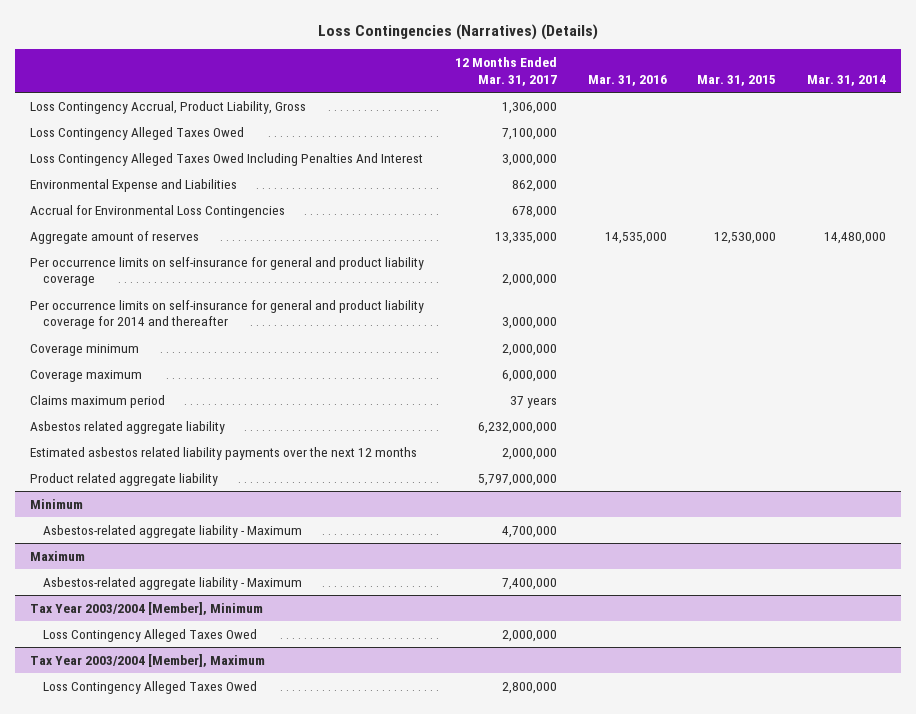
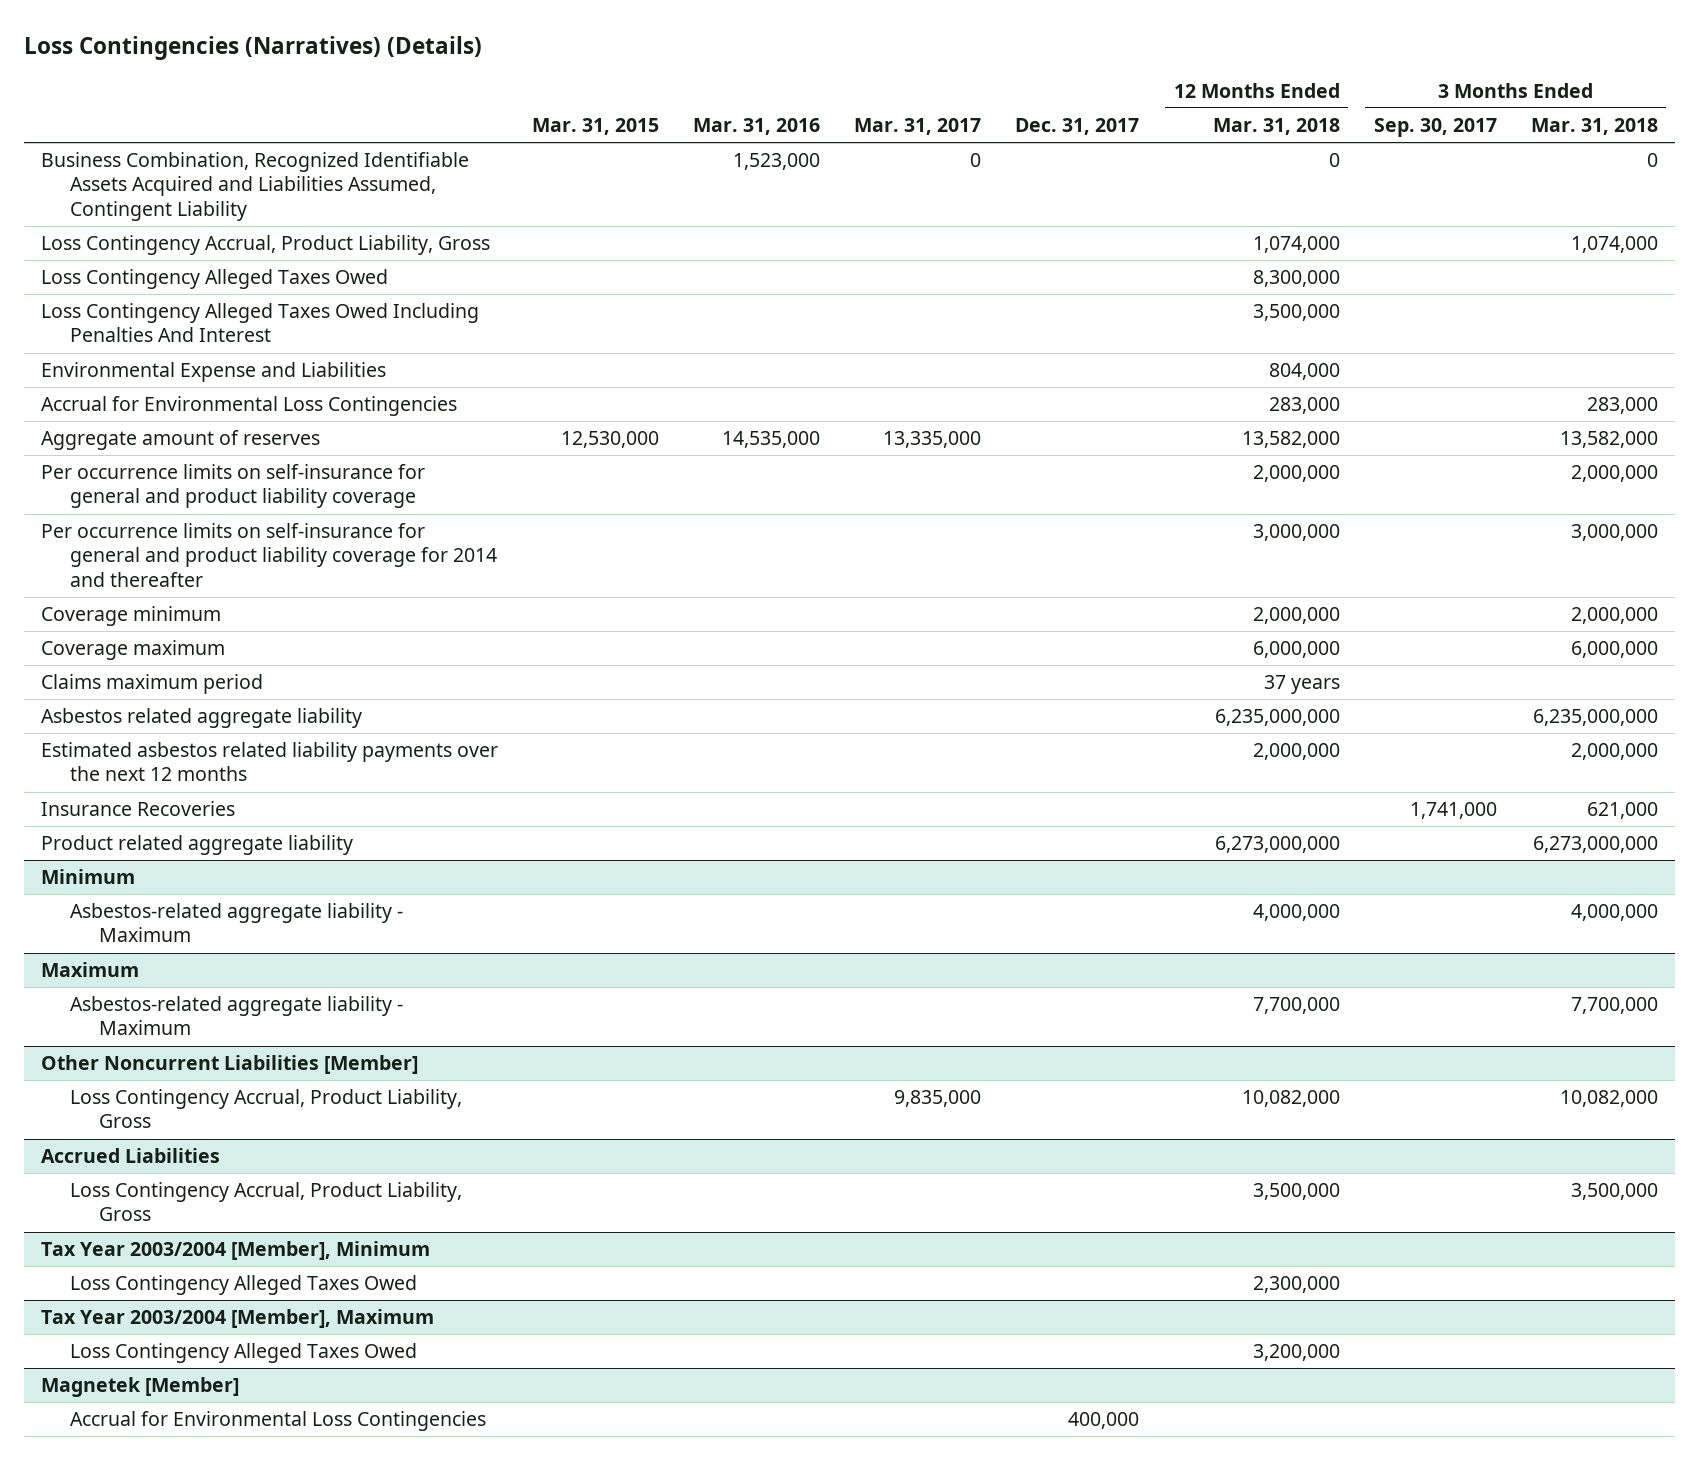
- | 12 Months Ended Mar. 31, 2017 | Mar. 31, 2016 | Mar. 31, 2015 | Mar. 31, 2014
+ | Mar. 31, 2015 | Mar. 31, 2016 | Mar. 31, 2017 | Dec. 31, 2017 | 12 Months Ended Mar. 31, 2018 | 3 Months Ended Sep. 30, 2017 | 3 Months Ended Mar. 31, 2018
+ Business Combination, Recognized Identifiable Assets Acquired and Liabilities Assumed, Contingent Liability | | 1,523,000 | 0 | | 0 | | 0
+ Insurance Recoveries | | | | | | 1,741,000 | 621,000
+ Other Noncurrent Liabilities [Member]
+ Loss Contingency Accrual, Product Liability, Gross | | | 9,835,000 | | 10,082,000 | | 10,082,000
+ Accrued Liabilities
+ Loss Contingency Accrual, Product Liability, Gross | | | | | 3,500,000 | | 3,500,000
+ Magnetek [Member]
+ Accrual for Environmental Loss Contingencies | | | | 400,000 | | |

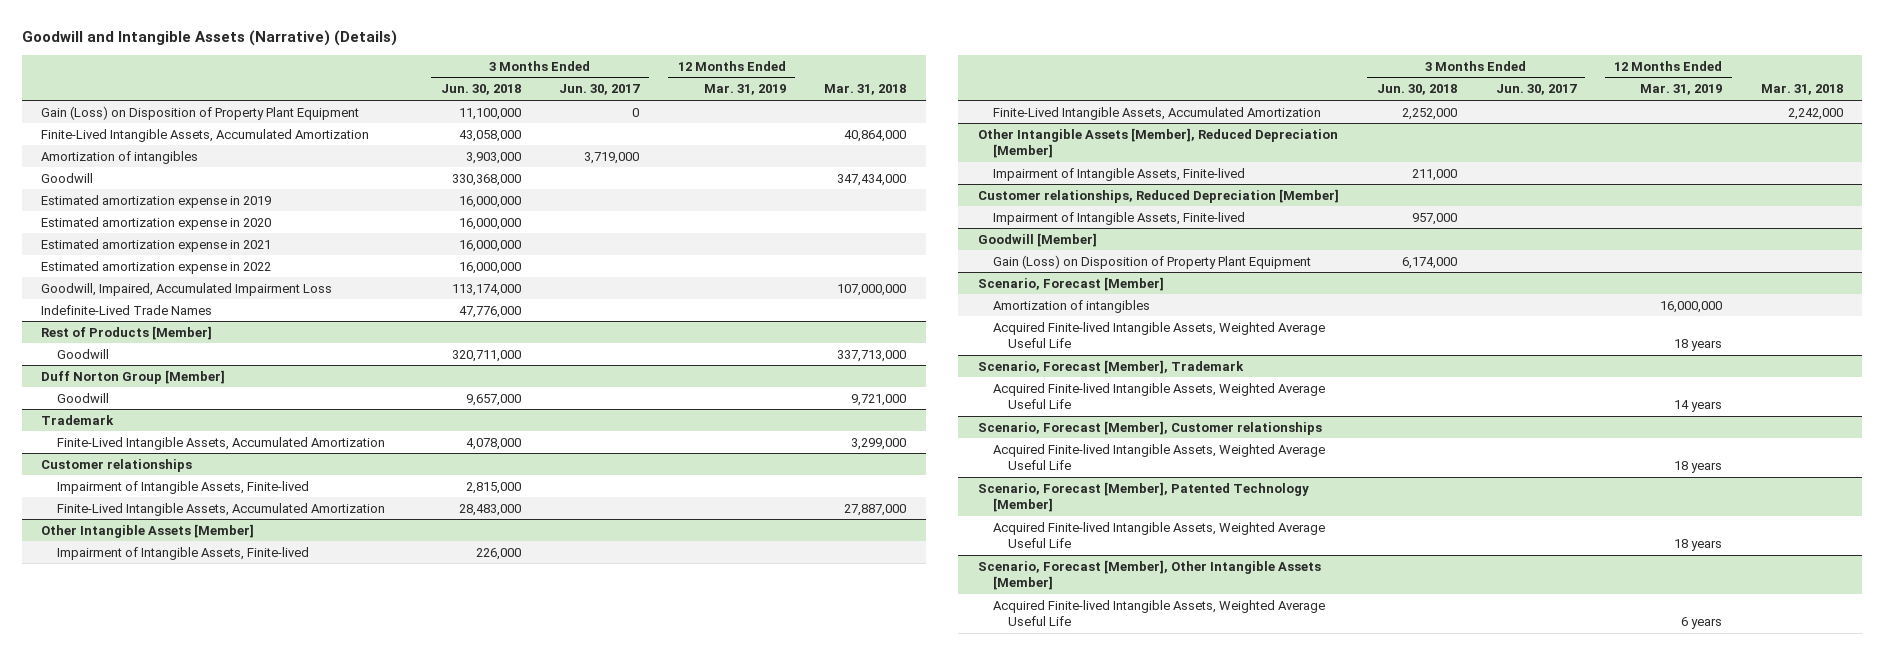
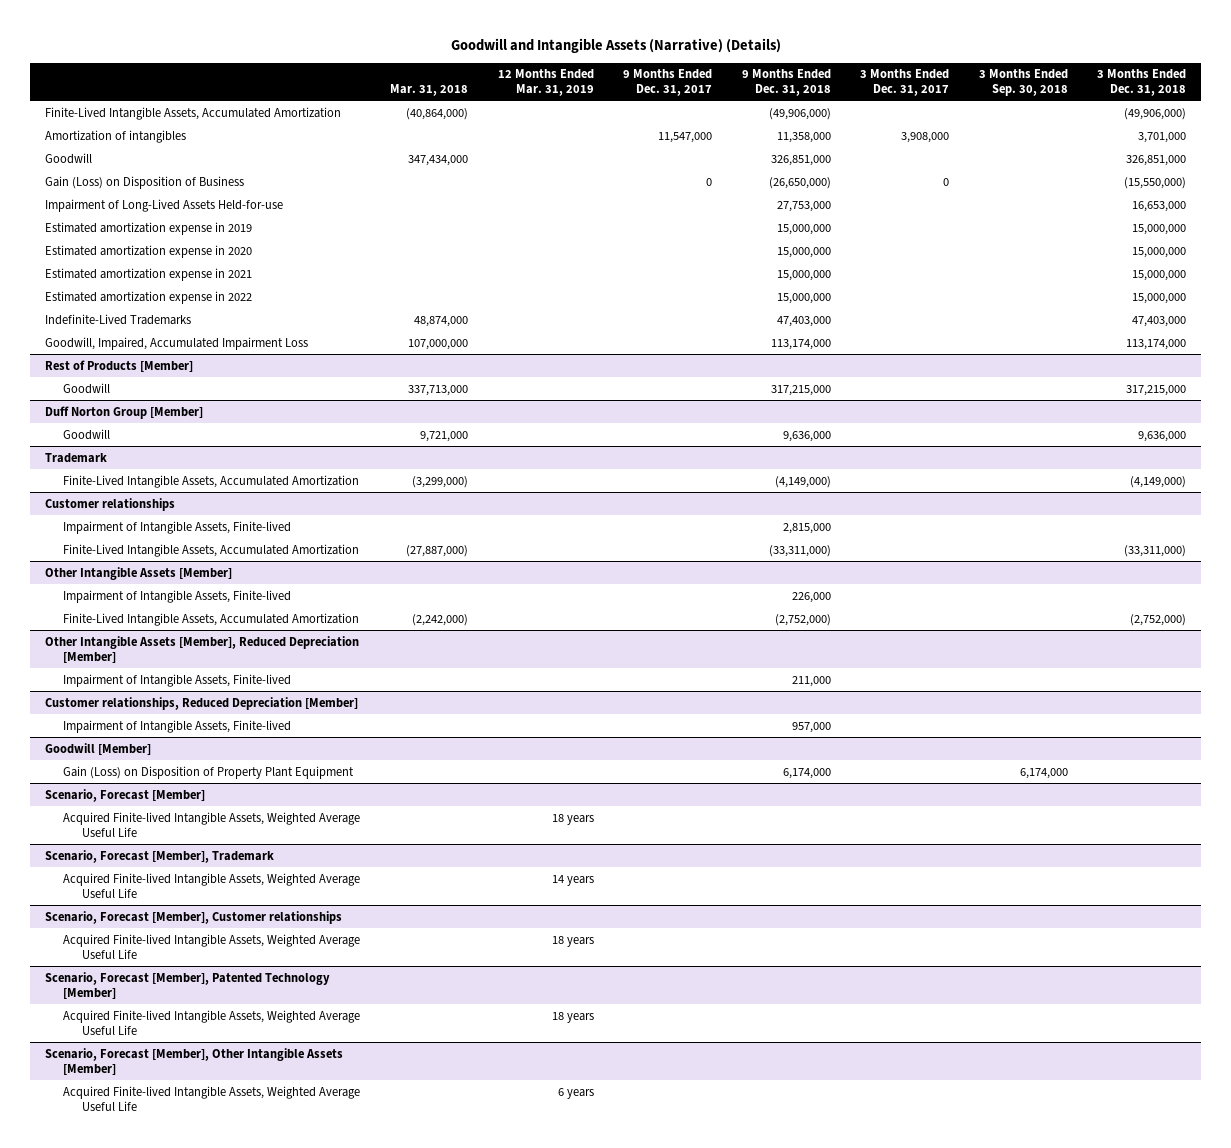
- | 3 Months Ended Jun. 30, 2018 | 3 Months Ended Jun. 30, 2017 | 12 Months Ended Mar. 31, 2019 | Mar. 31, 2018
+ | Mar. 31, 2018 | 12 Months Ended Mar. 31, 2019 | 9 Months Ended Dec. 31, 2017 | 9 Months Ended Dec. 31, 2018 | 3 Months Ended Dec. 31, 2017 | 3 Months Ended Sep. 30, 2018 | 3 Months Ended Dec. 31, 2018
- Gain (Loss) on Disposition of Property Plant Equipment | 11,100,000 | 0 | |
- Finite-Lived Intangible Assets, Accumulated Amortization | 43,058,000 | | | 40,864,000
+ Finite-Lived Intangible Assets, Accumulated Amortization | (40,864,000) | | | (49,906,000) | | | (49,906,000)
+ Gain (Loss) on Disposition of Business | | | 0 | (26,650,000) | 0 | | (15,550,000)
+ Impairment of Long-Lived Assets Held-for-use | | | | 27,753,000 | | | 16,653,000
+ Indefinite-Lived Trademarks | 48,874,000 | | | 47,403,000 | | | 47,403,000
- Indefinite-Lived Trade Names | 47,776,000 | | |
@ Trademark
- Finite-Lived Intangible Assets, Accumulated Amortization | 4,078,000 | | | 3,299,000
+ Finite-Lived Intangible Assets, Accumulated Amortization | (3,299,000) | | | (4,149,000) | | | (4,149,000)
@ Customer relationships
- Finite-Lived Intangible Assets, Accumulated Amortization | 28,483,000 | | | 27,887,000
+ Finite-Lived Intangible Assets, Accumulated Amortization | (27,887,000) | | | (33,311,000) | | | (33,311,000)
@ Other Intangible Assets [Member]
- Finite-Lived Intangible Assets, Accumulated Amortization | 2,252,000 | | | 2,242,000
+ Finite-Lived Intangible Assets, Accumulated Amortization | (2,242,000) | | | (2,752,000) | | | (2,752,000)
@ Scenario, Forecast [Member]
- Amortization of intangibles | | | 16,000,000 |

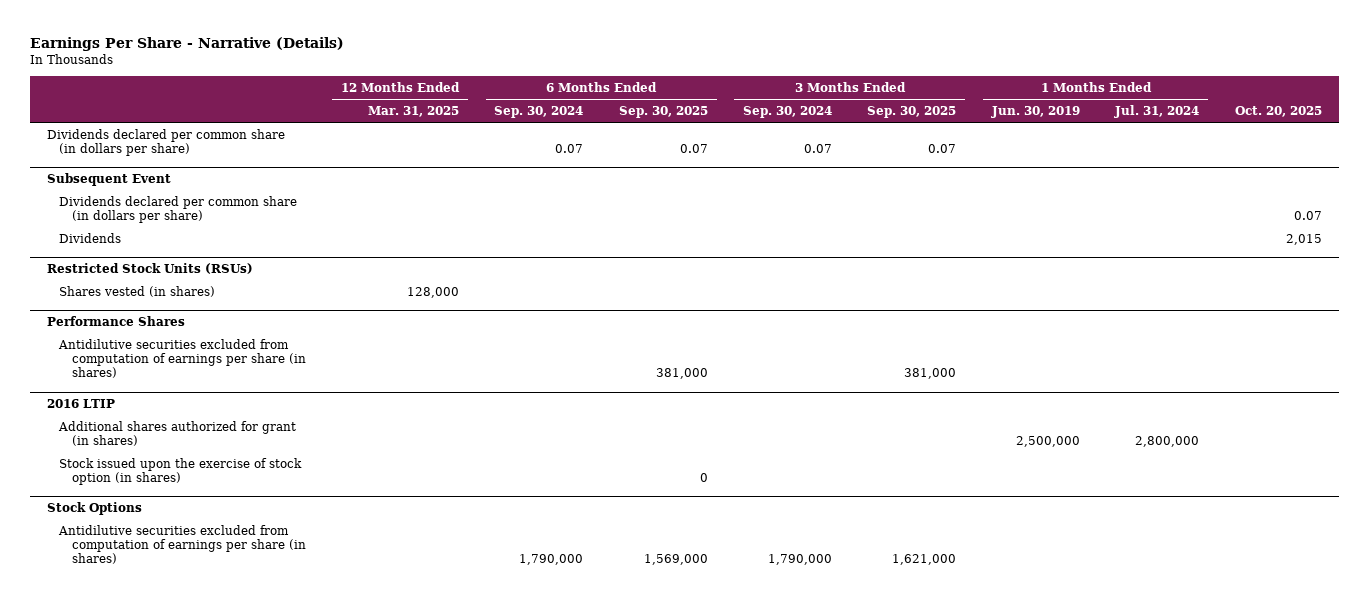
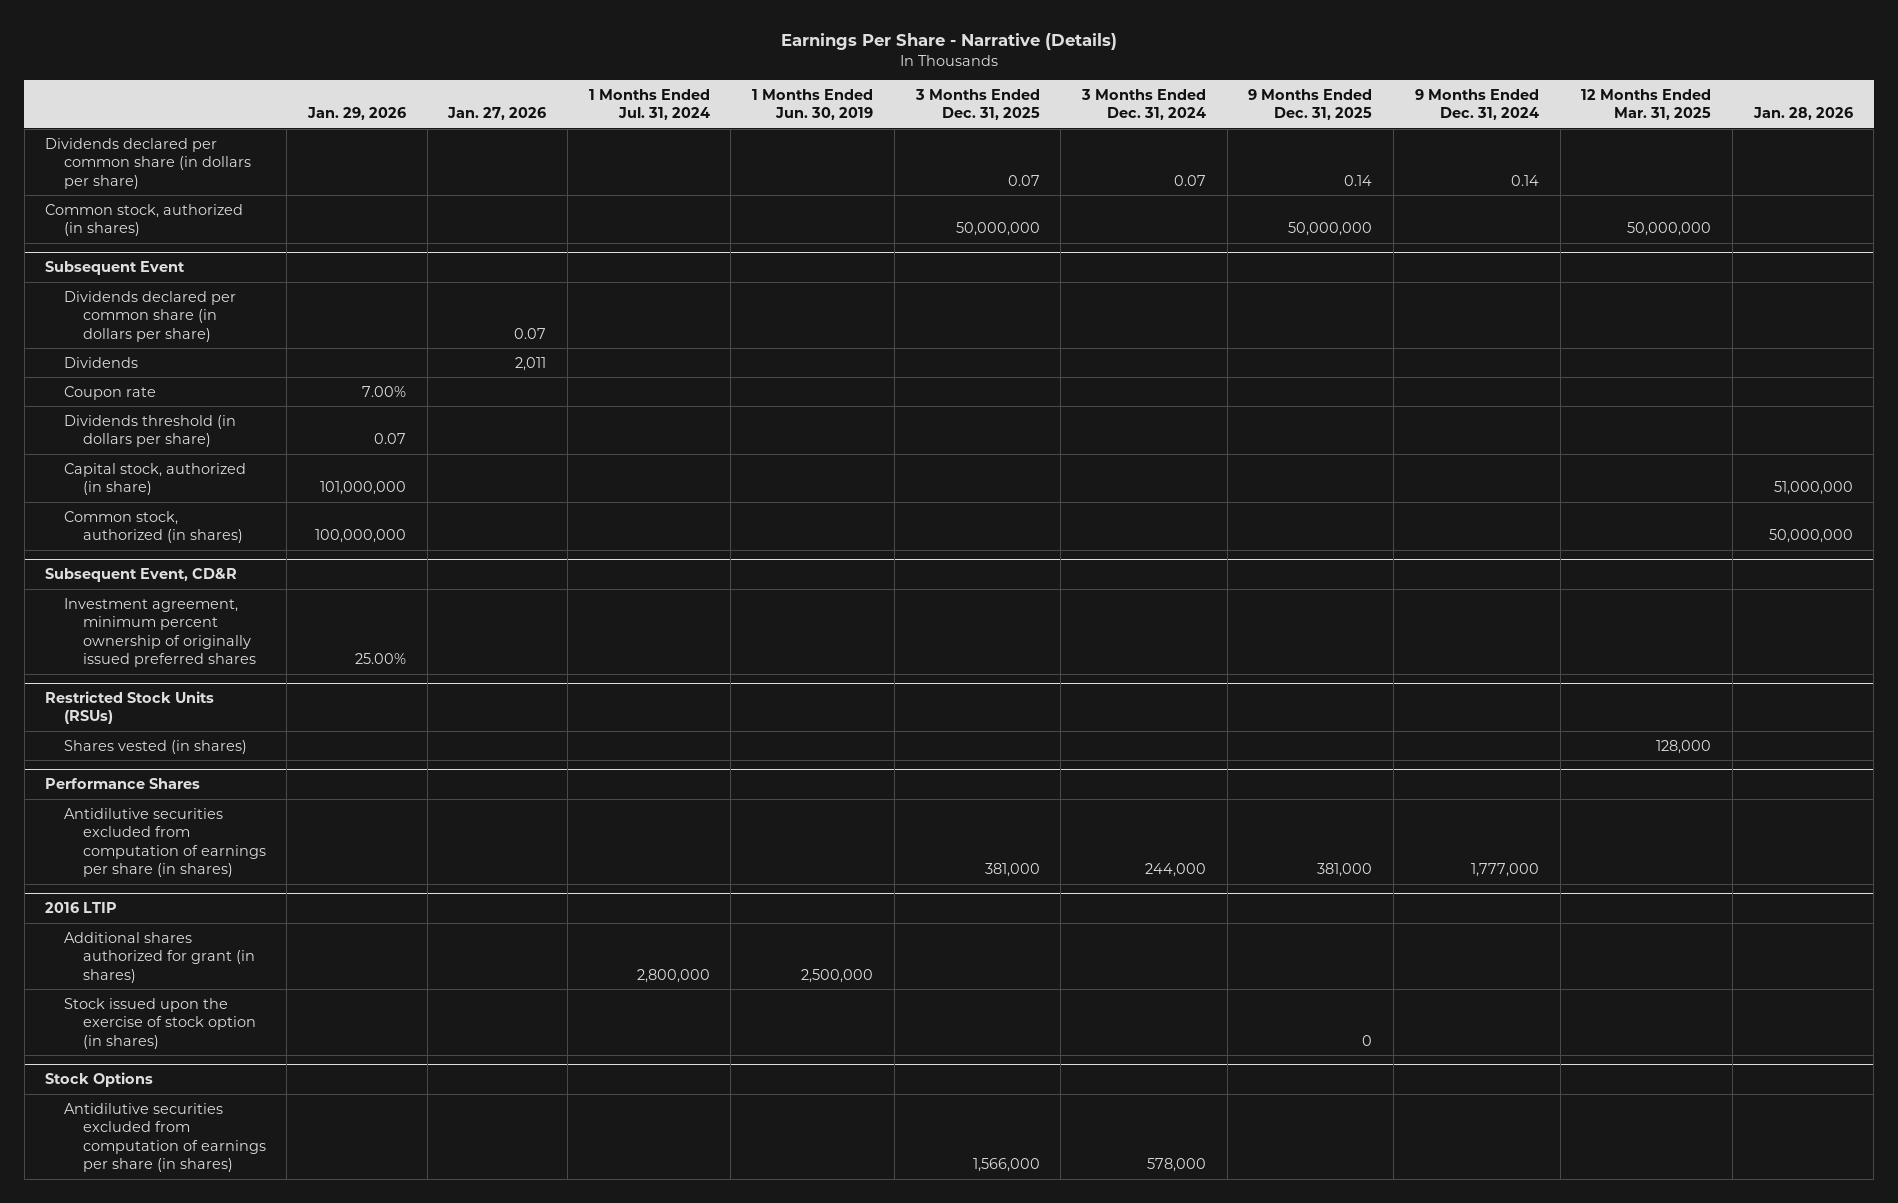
- | 12 Months Ended Mar. 31, 2025 | 6 Months Ended Sep. 30, 2024 | 6 Months Ended Sep. 30, 2025 | 3 Months Ended Sep. 30, 2024 | 3 Months Ended Sep. 30, 2025 | 1 Months Ended Jun. 30, 2019 | 1 Months Ended Jul. 31, 2024 | Oct. 20, 2025
+ | Jan. 29, 2026 | Jan. 27, 2026 | 1 Months Ended Jul. 31, 2024 | 1 Months Ended Jun. 30, 2019 | 3 Months Ended Dec. 31, 2025 | 3 Months Ended Dec. 31, 2024 | 9 Months Ended Dec. 31, 2025 | 9 Months Ended Dec. 31, 2024 | 12 Months Ended Mar. 31, 2025 | Jan. 28, 2026
+ Common stock, authorized (in shares) | | | | | 50,000,000 | | 50,000,000 | | 50,000,000 |
@ Subsequent Event
+ Coupon rate | 7.00% | | | | | | | | |
+ Dividends threshold (in dollars per share) | 0.07 | | | | | | | | |
+ Capital stock, authorized (in share) | 101,000,000 | | | | | | | | | 51,000,000
+ Common stock, authorized (in shares) | 100,000,000 | | | | | | | | | 50,000,000
+ Subsequent Event, CD&R
+ Investment agreement, minimum percent ownership of originally issued preferred shares | 25.00% | | | | | | | | |

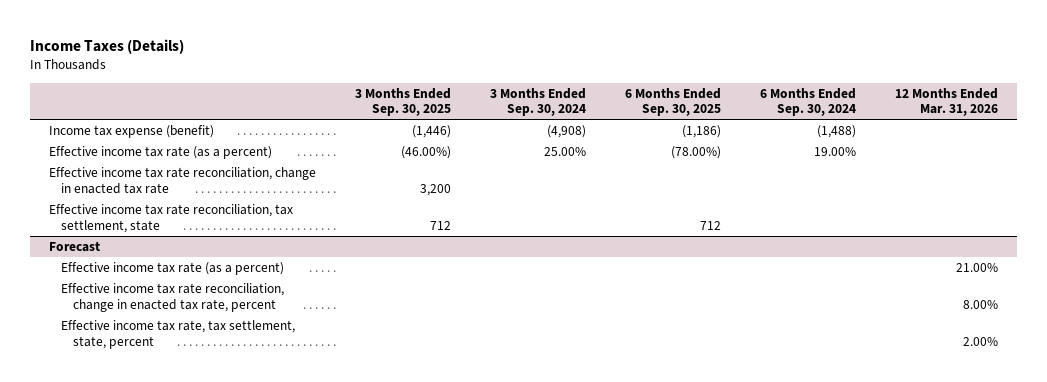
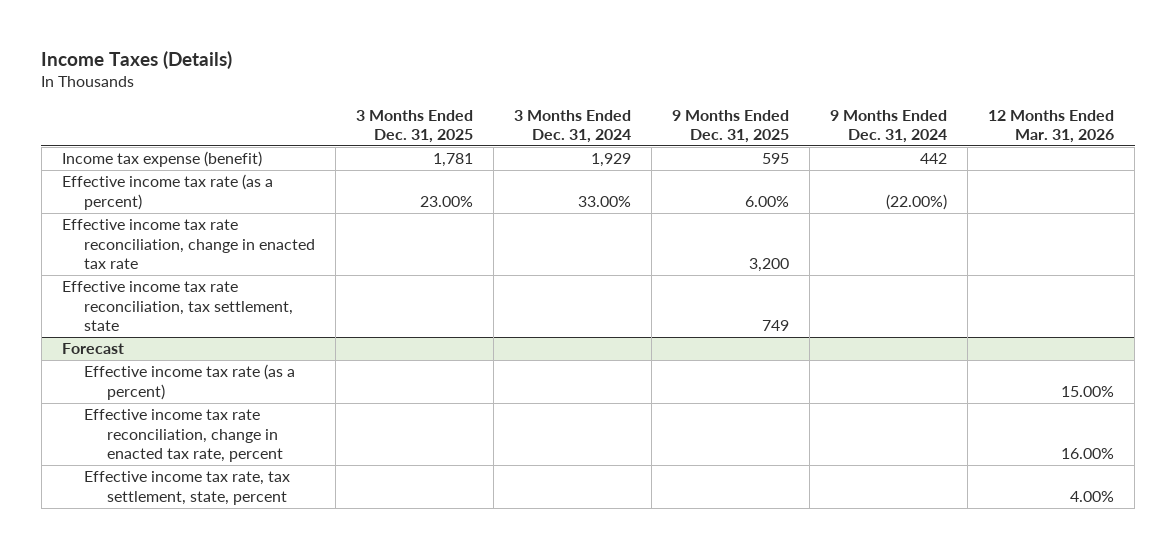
- | 3 Months Ended Sep. 30, 2025 | 3 Months Ended Sep. 30, 2024 | 6 Months Ended Sep. 30, 2025 | 6 Months Ended Sep. 30, 2024 | 12 Months Ended Mar. 31, 2026
+ | 3 Months Ended Dec. 31, 2025 | 3 Months Ended Dec. 31, 2024 | 9 Months Ended Dec. 31, 2025 | 9 Months Ended Dec. 31, 2024 | 12 Months Ended Mar. 31, 2026
@ Forecast
- Effective income tax rate (as a percent) | | | | | 21.00%
- Effective income tax rate reconciliation, change in enacted tax rate, percent | | | | | 8.00%
- Effective income tax rate, tax settlement, state, percent | | | | | 2.00%
+ Effective income tax rate (as a percent) | | | | | 15.00%
+ Effective income tax rate reconciliation, change in enacted tax rate, percent | | | | | 16.00%
+ Effective income tax rate, tax settlement, state, percent | | | | | 4.00%

